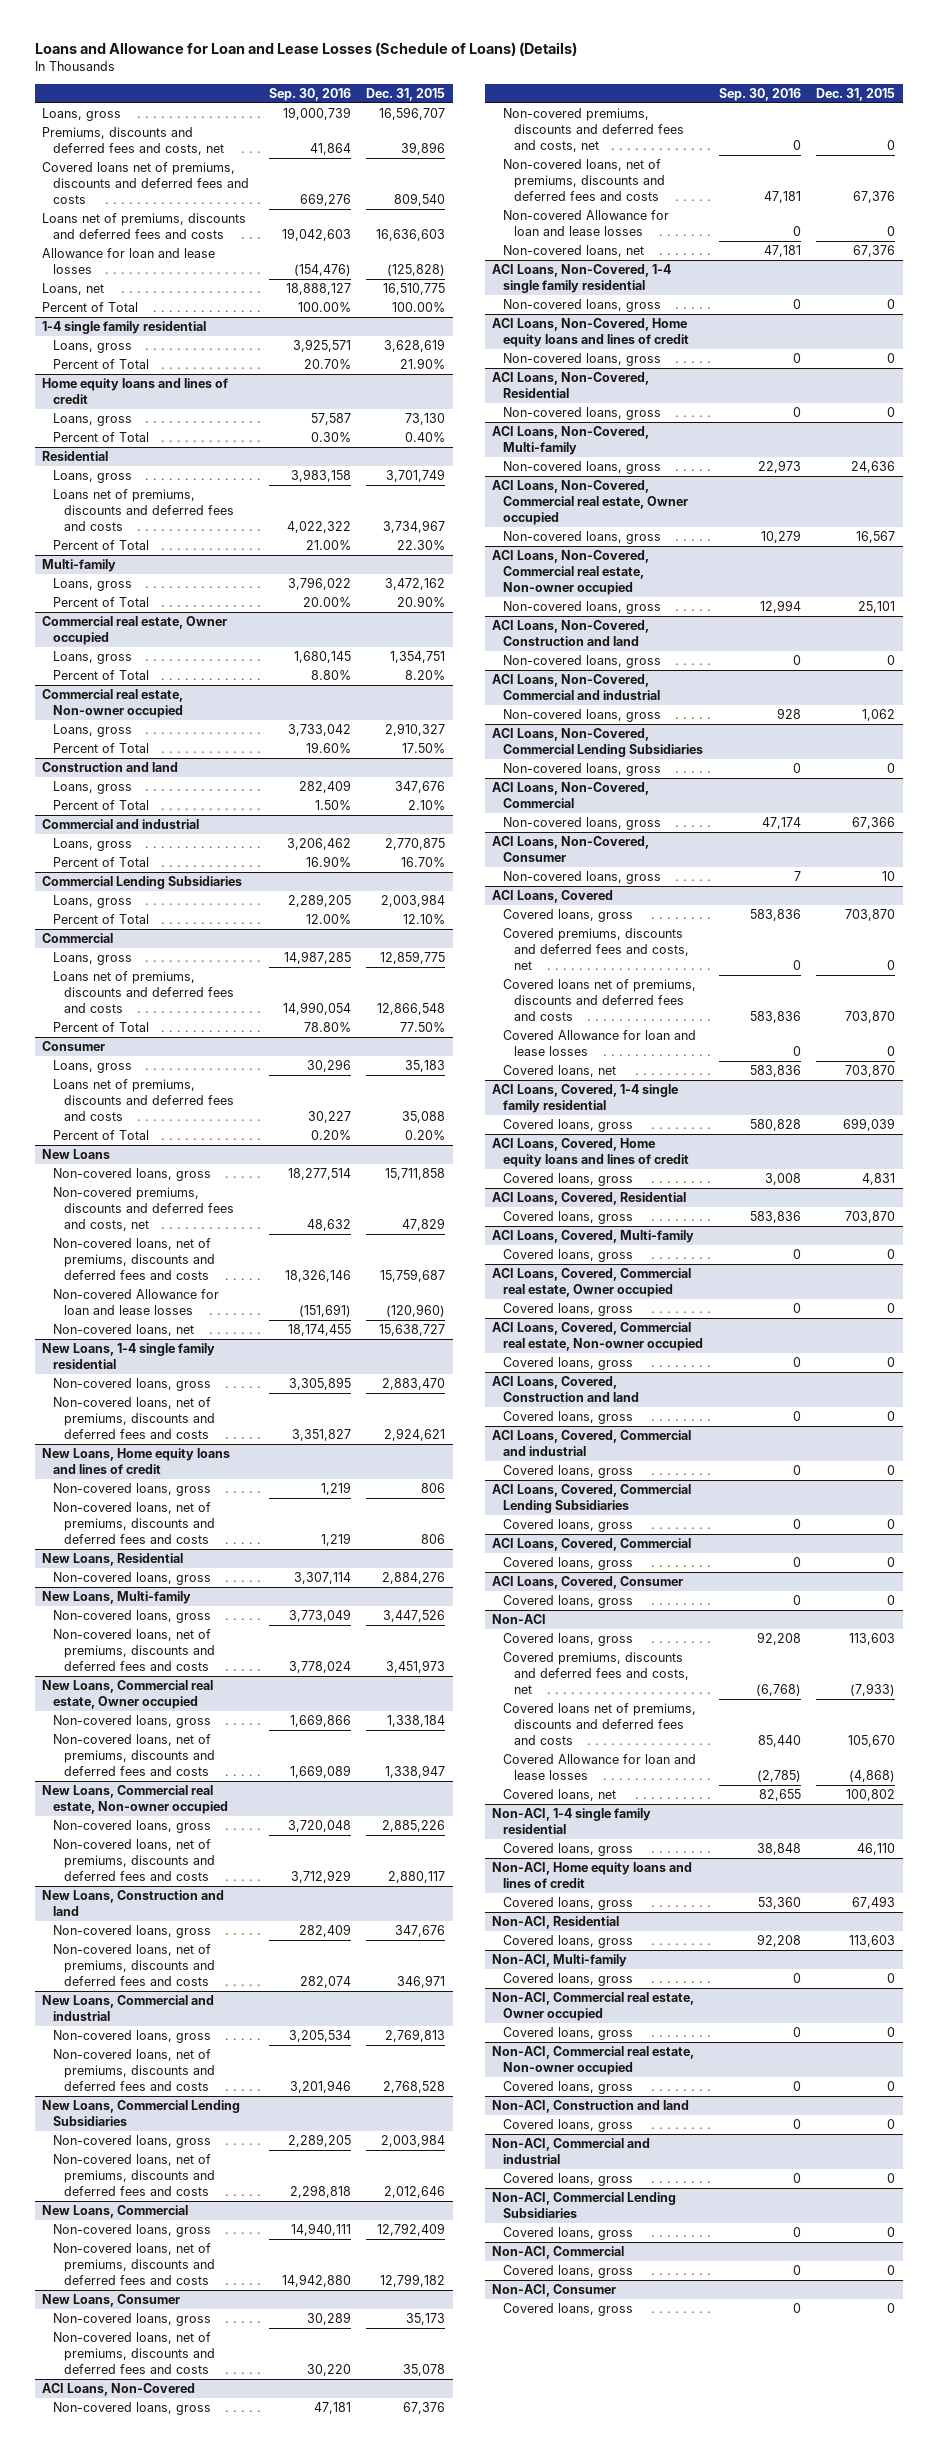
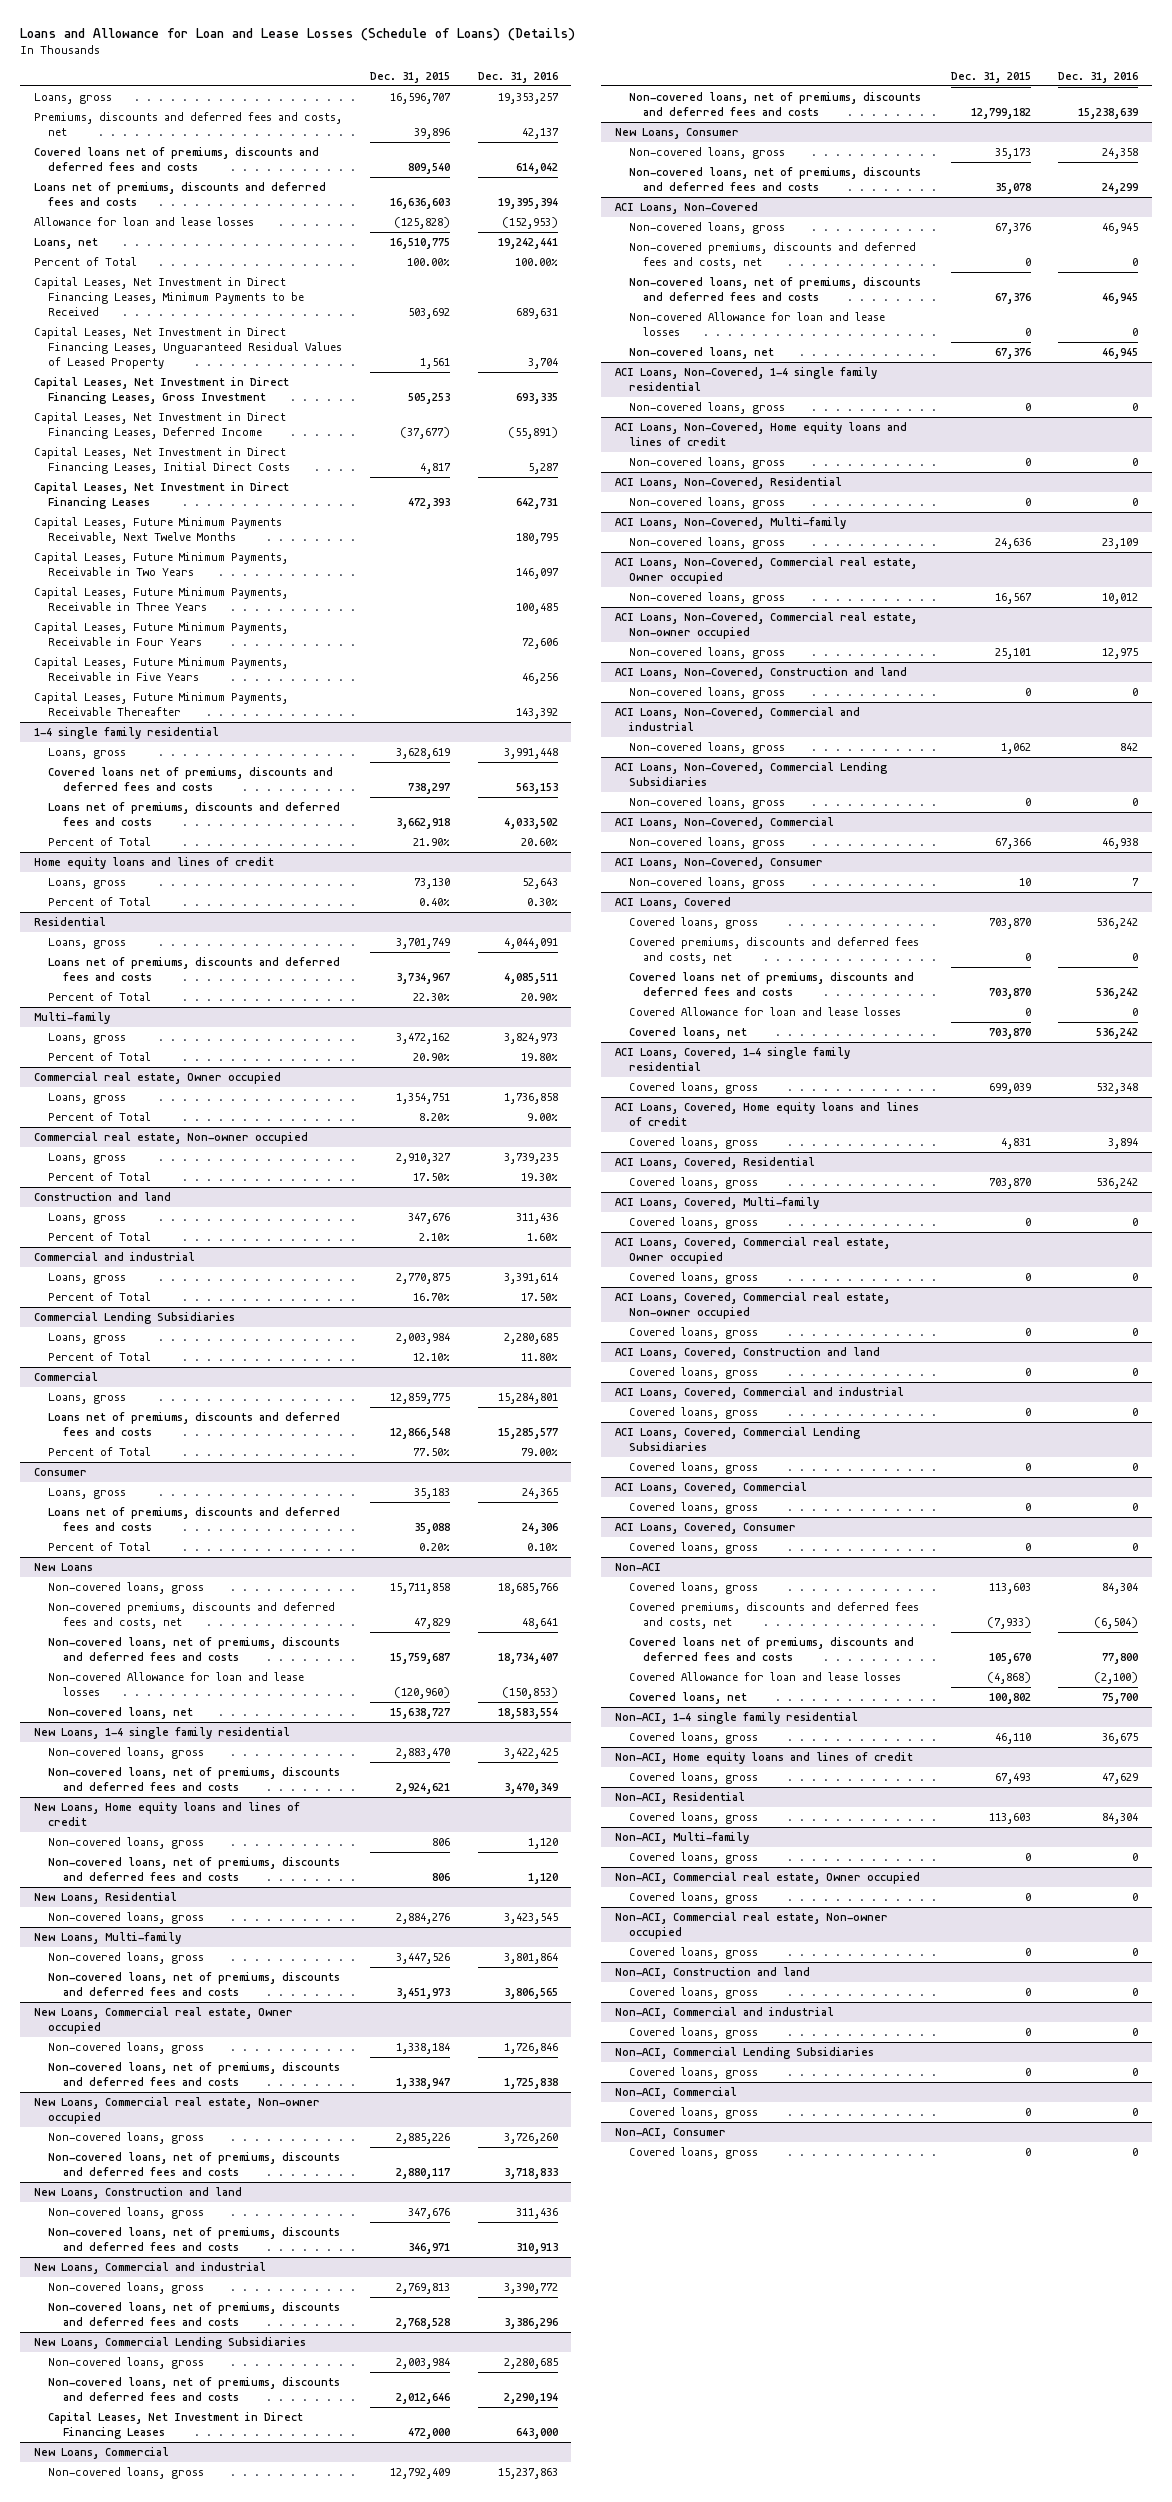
- | Sep. 30, 2016 | Dec. 31, 2015
+ | Dec. 31, 2015 | Dec. 31, 2016
+ Capital Leases, Net Investment in Direct Financing Leases, Minimum Payments to be Received | 503,692 | 689,631
+ Capital Leases, Net Investment in Direct Financing Leases, Unguaranteed Residual Values of Leased Property | 1,561 | 3,704
+ Capital Leases, Net Investment in Direct Financing Leases, Gross Investment | 505,253 | 693,335
+ Capital Leases, Net Investment in Direct Financing Leases, Deferred Income | (37,677) | (55,891)
+ Capital Leases, Net Investment in Direct Financing Leases, Initial Direct Costs | 4,817 | 5,287
+ Capital Leases, Net Investment in Direct Financing Leases | 472,393 | 642,731
+ Capital Leases, Future Minimum Payments Receivable, Next Twelve Months | | 180,795
+ Capital Leases, Future Minimum Payments, Receivable in Two Years | | 146,097
+ Capital Leases, Future Minimum Payments, Receivable in Three Years | | 100,485
+ Capital Leases, Future Minimum Payments, Receivable in Four Years | | 72,606
+ Capital Leases, Future Minimum Payments, Receivable in Five Years | | 46,256
+ Capital Leases, Future Minimum Payments, Receivable Thereafter | | 143,392
@ 1-4 single family residential
+ Covered loans net of premiums, discounts and deferred fees and costs | 738,297 | 563,153
+ Loans net of premiums, discounts and deferred fees and costs | 3,662,918 | 4,033,502
@ New Loans, Commercial Lending Subsidiaries
+ Capital Leases, Net Investment in Direct Financing Leases | 472,000 | 643,000

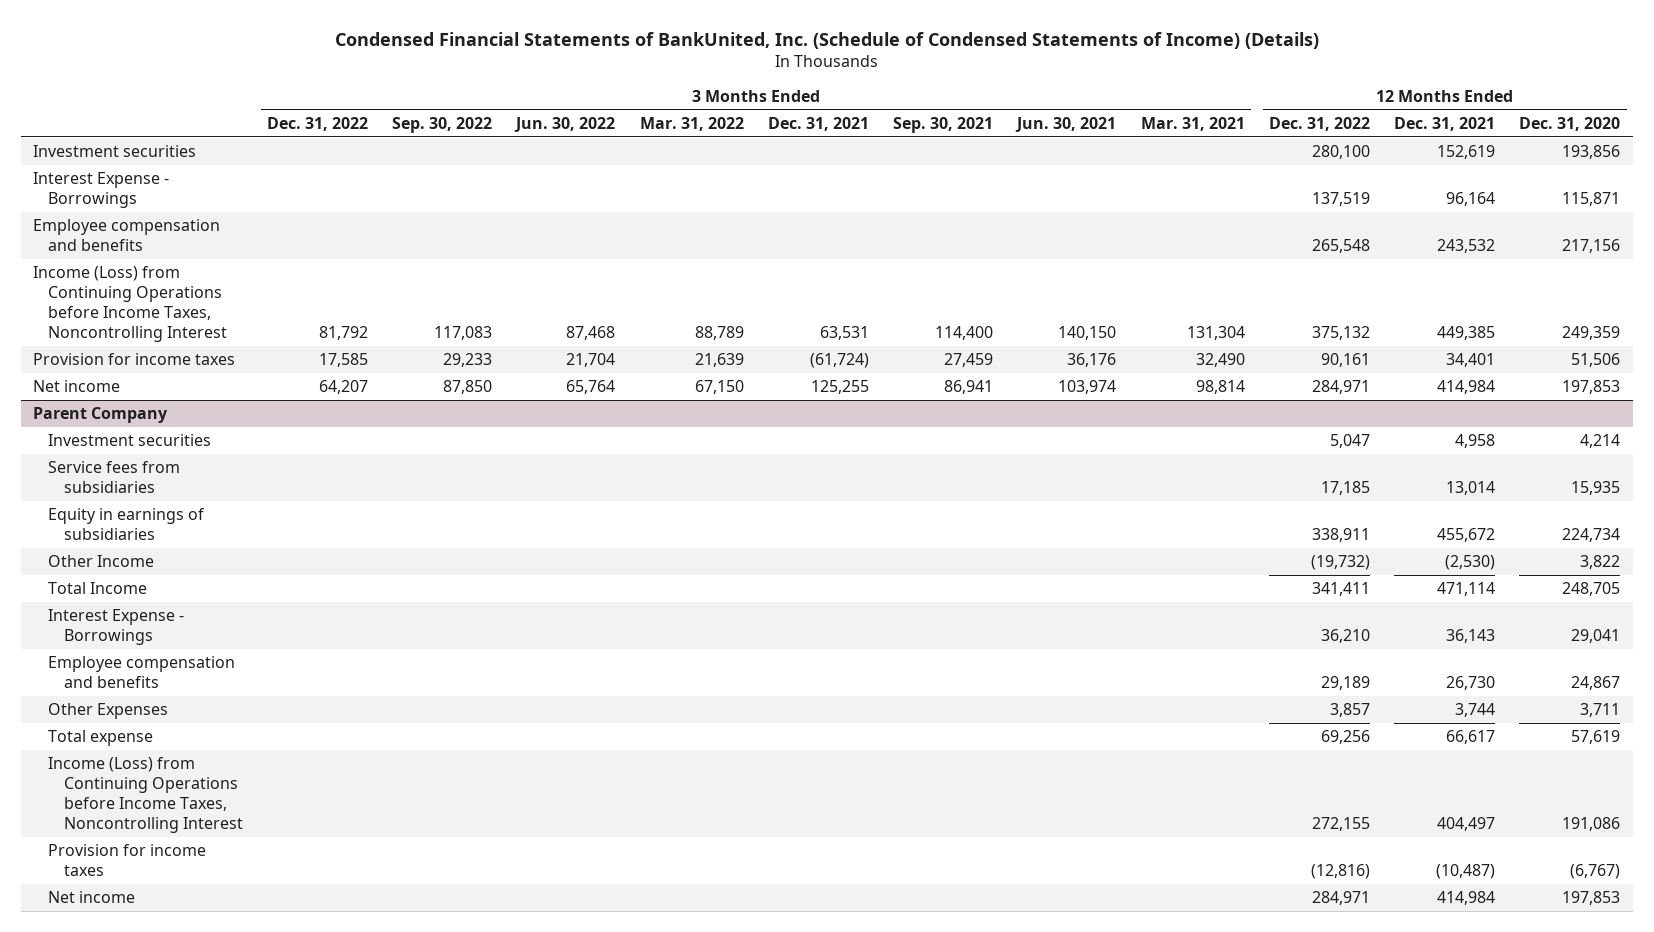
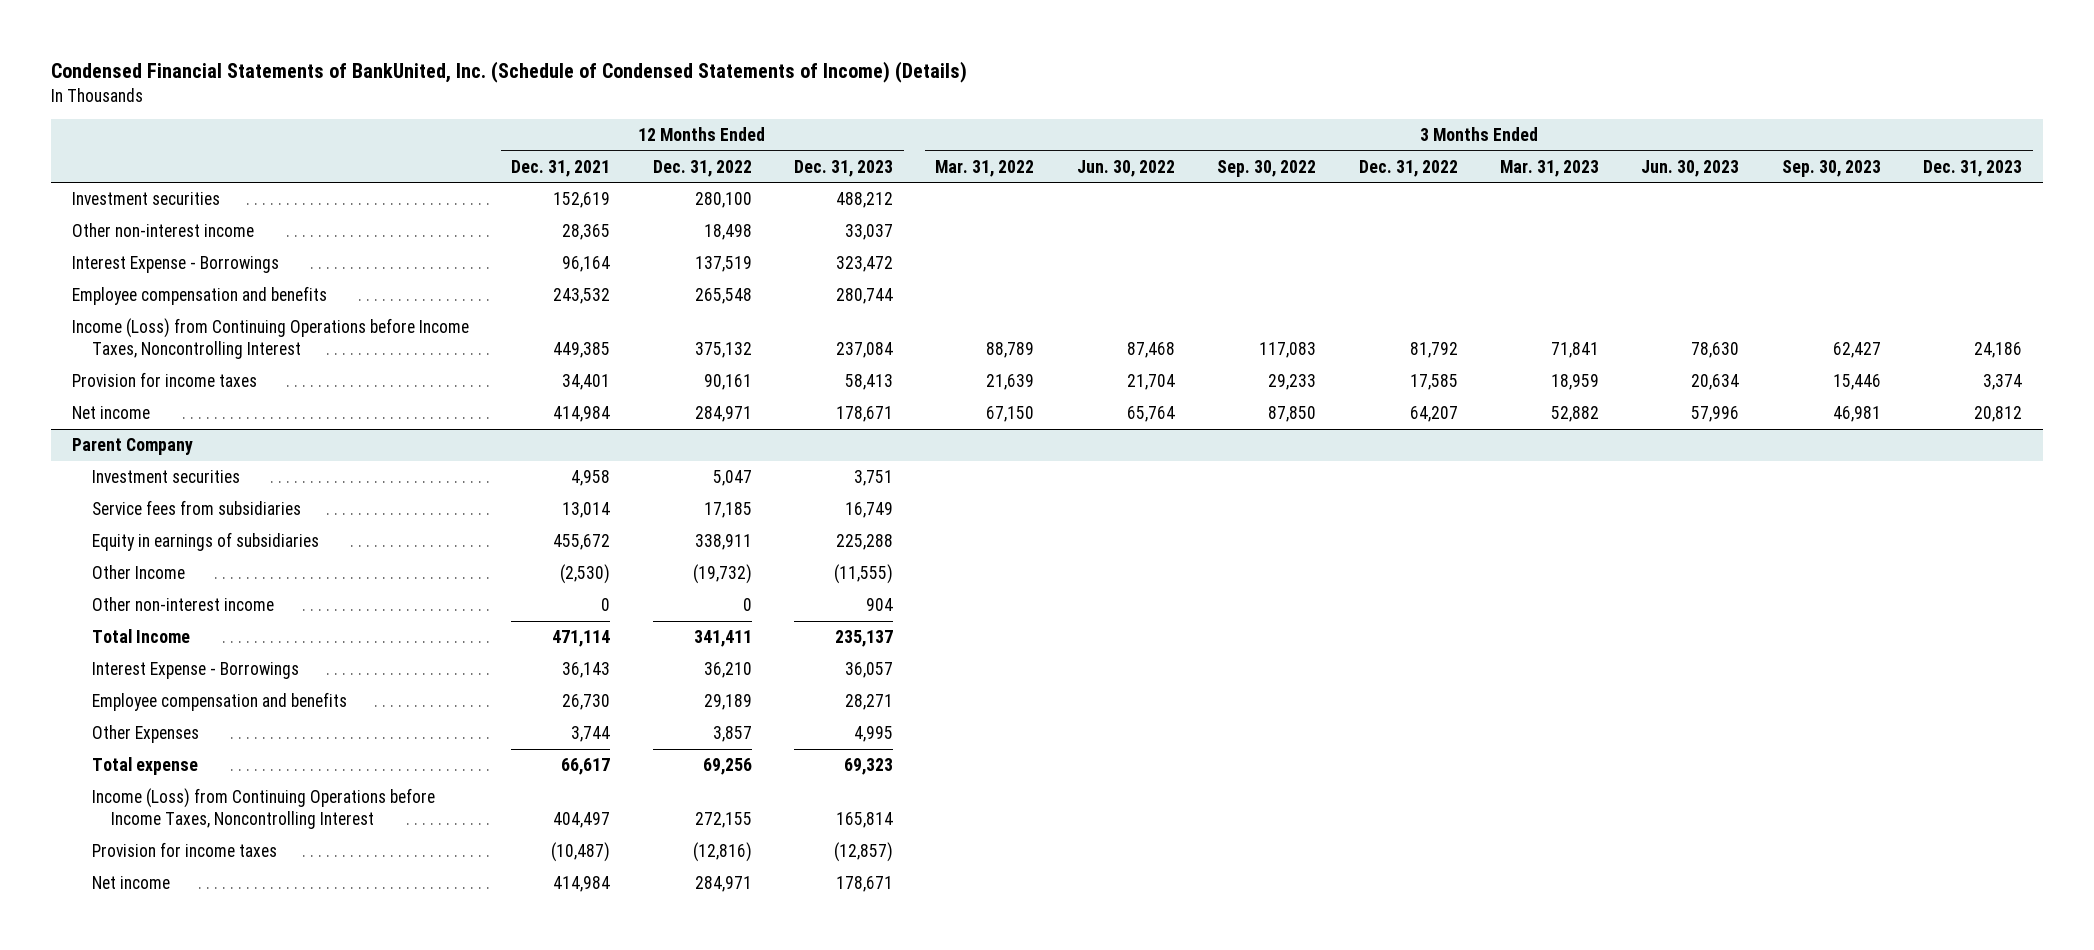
- | 3 Months Ended Dec. 31, 2022 | 3 Months Ended Sep. 30, 2022 | 3 Months Ended Jun. 30, 2022 | 3 Months Ended Mar. 31, 2022 | 3 Months Ended Dec. 31, 2021 | 3 Months Ended Sep. 30, 2021 | 3 Months Ended Jun. 30, 2021 | 3 Months Ended Mar. 31, 2021 | 12 Months Ended Dec. 31, 2022 | 12 Months Ended Dec. 31, 2021 | 12 Months Ended Dec. 31, 2020
+ | 12 Months Ended Dec. 31, 2021 | 12 Months Ended Dec. 31, 2022 | 12 Months Ended Dec. 31, 2023 | 3 Months Ended Mar. 31, 2022 | 3 Months Ended Jun. 30, 2022 | 3 Months Ended Sep. 30, 2022 | 3 Months Ended Dec. 31, 2022 | 3 Months Ended Mar. 31, 2023 | 3 Months Ended Jun. 30, 2023 | 3 Months Ended Sep. 30, 2023 | 3 Months Ended Dec. 31, 2023
+ Other non-interest income | 28,365 | 18,498 | 33,037 | | | | | | | |
@ Parent Company
+ Other non-interest income | 0 | 0 | 904 | | | | | | | |

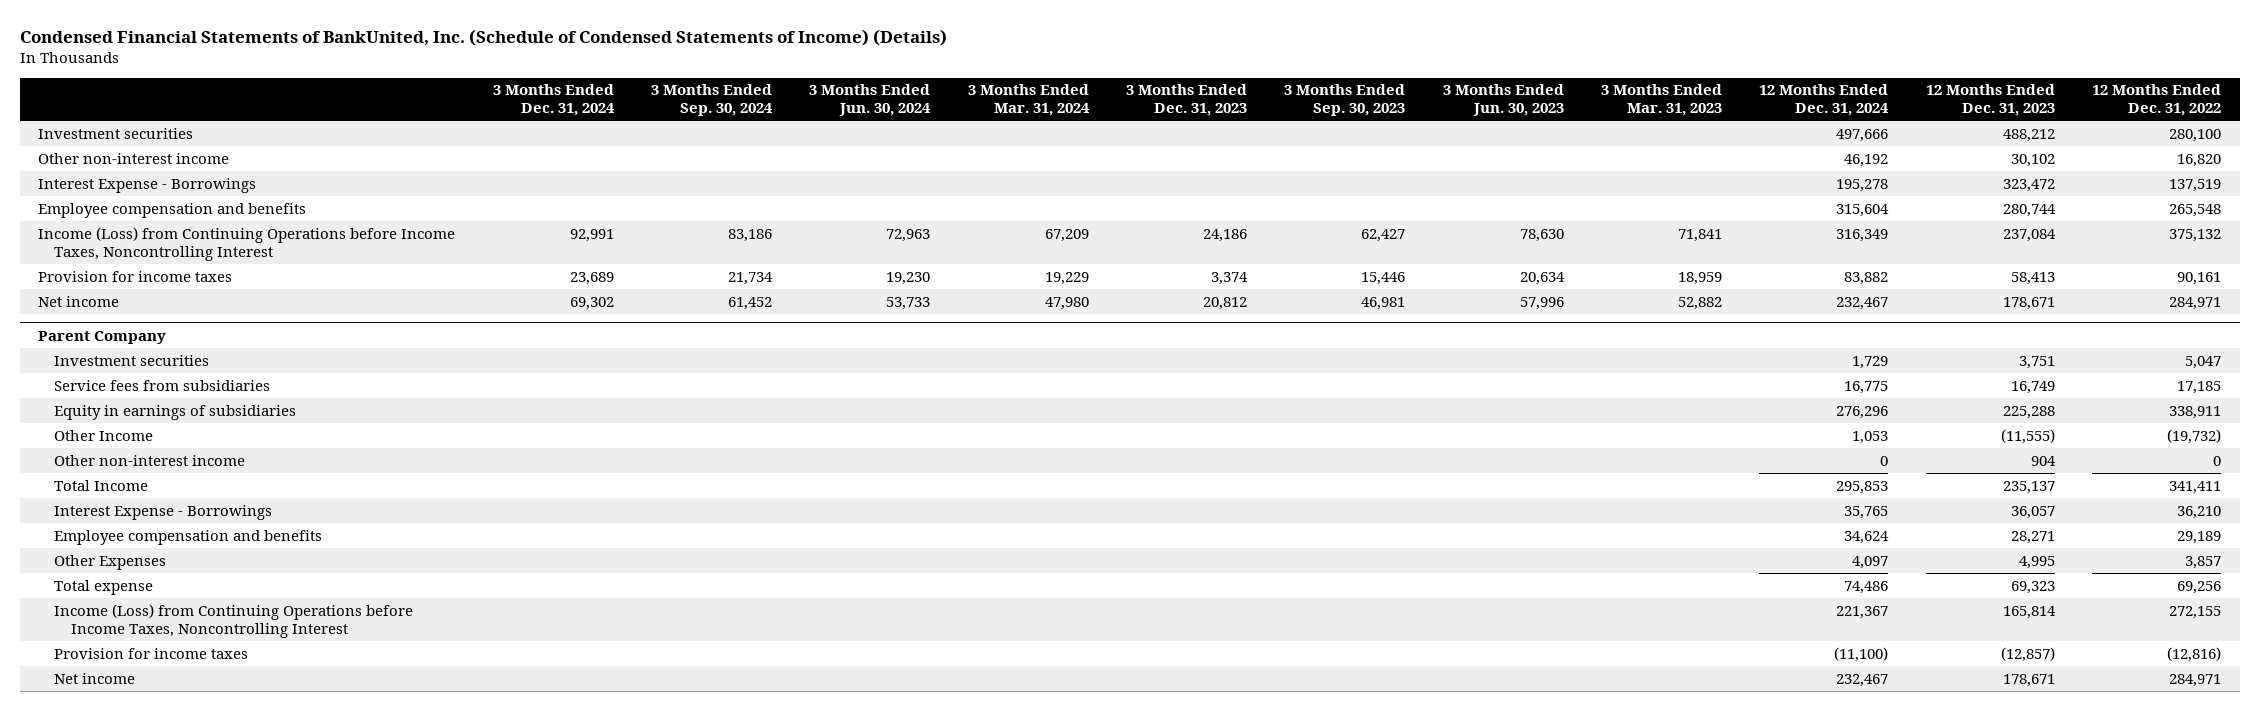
- | 12 Months Ended Dec. 31, 2021 | 12 Months Ended Dec. 31, 2022 | 12 Months Ended Dec. 31, 2023 | 3 Months Ended Mar. 31, 2022 | 3 Months Ended Jun. 30, 2022 | 3 Months Ended Sep. 30, 2022 | 3 Months Ended Dec. 31, 2022 | 3 Months Ended Mar. 31, 2023 | 3 Months Ended Jun. 30, 2023 | 3 Months Ended Sep. 30, 2023 | 3 Months Ended Dec. 31, 2023
+ | 3 Months Ended Dec. 31, 2024 | 3 Months Ended Sep. 30, 2024 | 3 Months Ended Jun. 30, 2024 | 3 Months Ended Mar. 31, 2024 | 3 Months Ended Dec. 31, 2023 | 3 Months Ended Sep. 30, 2023 | 3 Months Ended Jun. 30, 2023 | 3 Months Ended Mar. 31, 2023 | 12 Months Ended Dec. 31, 2024 | 12 Months Ended Dec. 31, 2023 | 12 Months Ended Dec. 31, 2022
- Other non-interest income | 28,365 | 18,498 | 33,037 | | | | | | | |
+ Other non-interest income | | | | | | | | | 46,192 | 30,102 | 16,820

